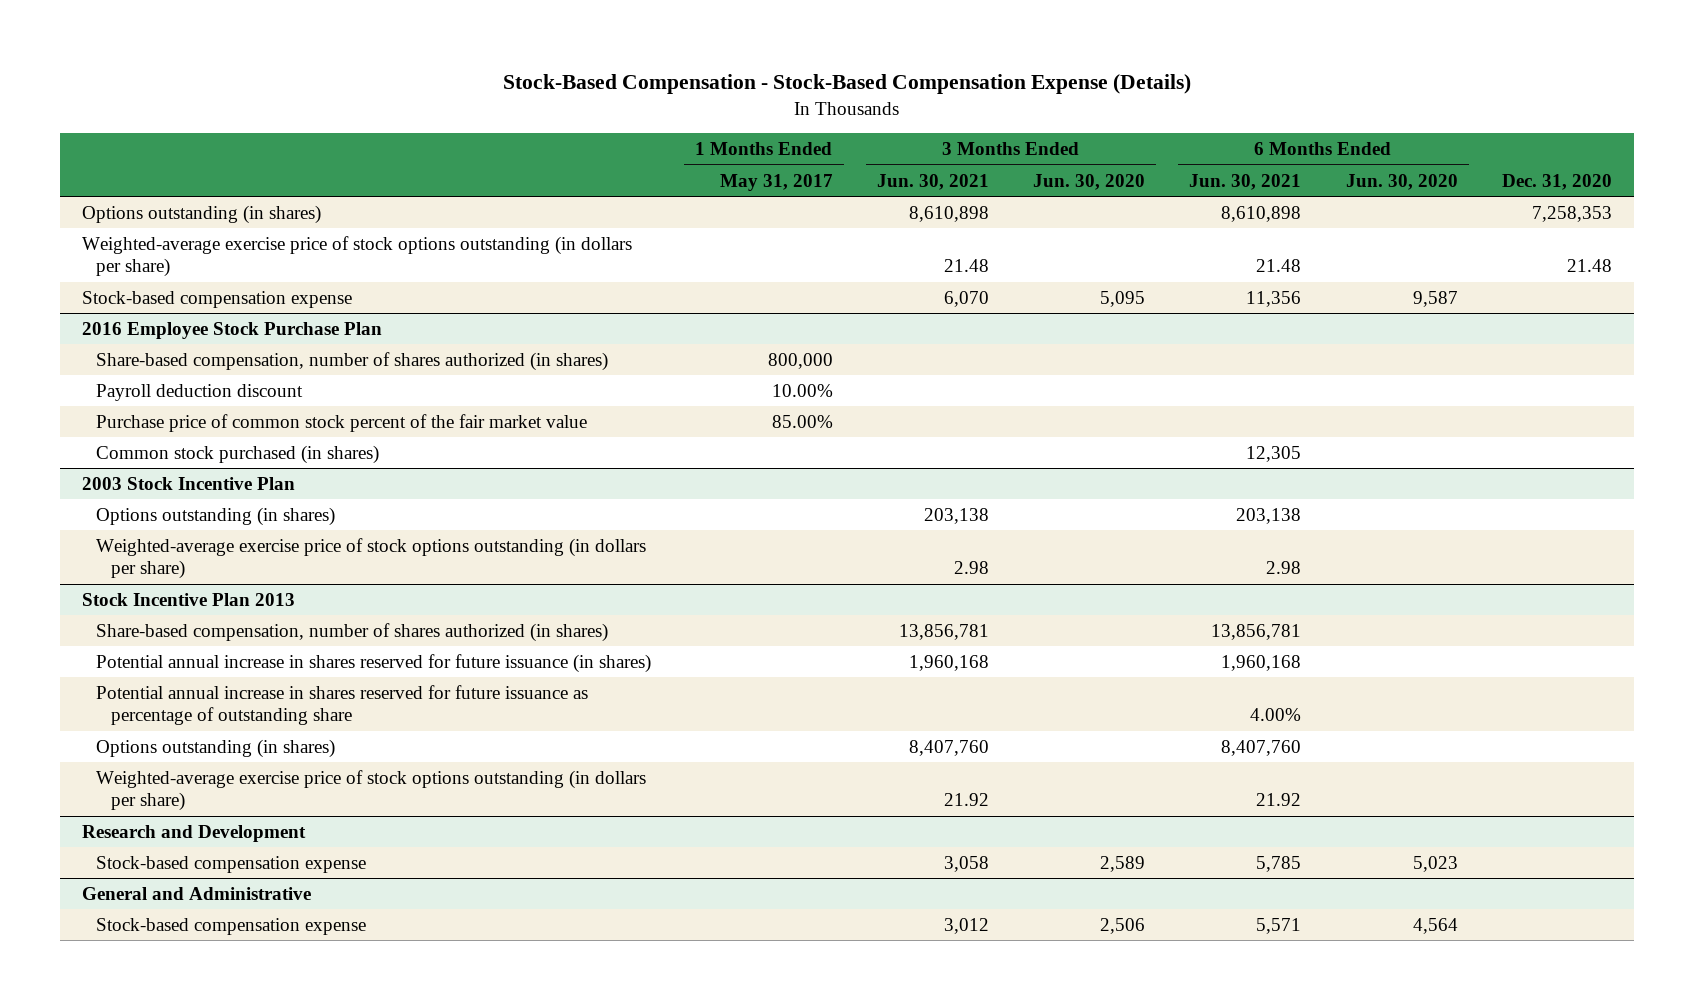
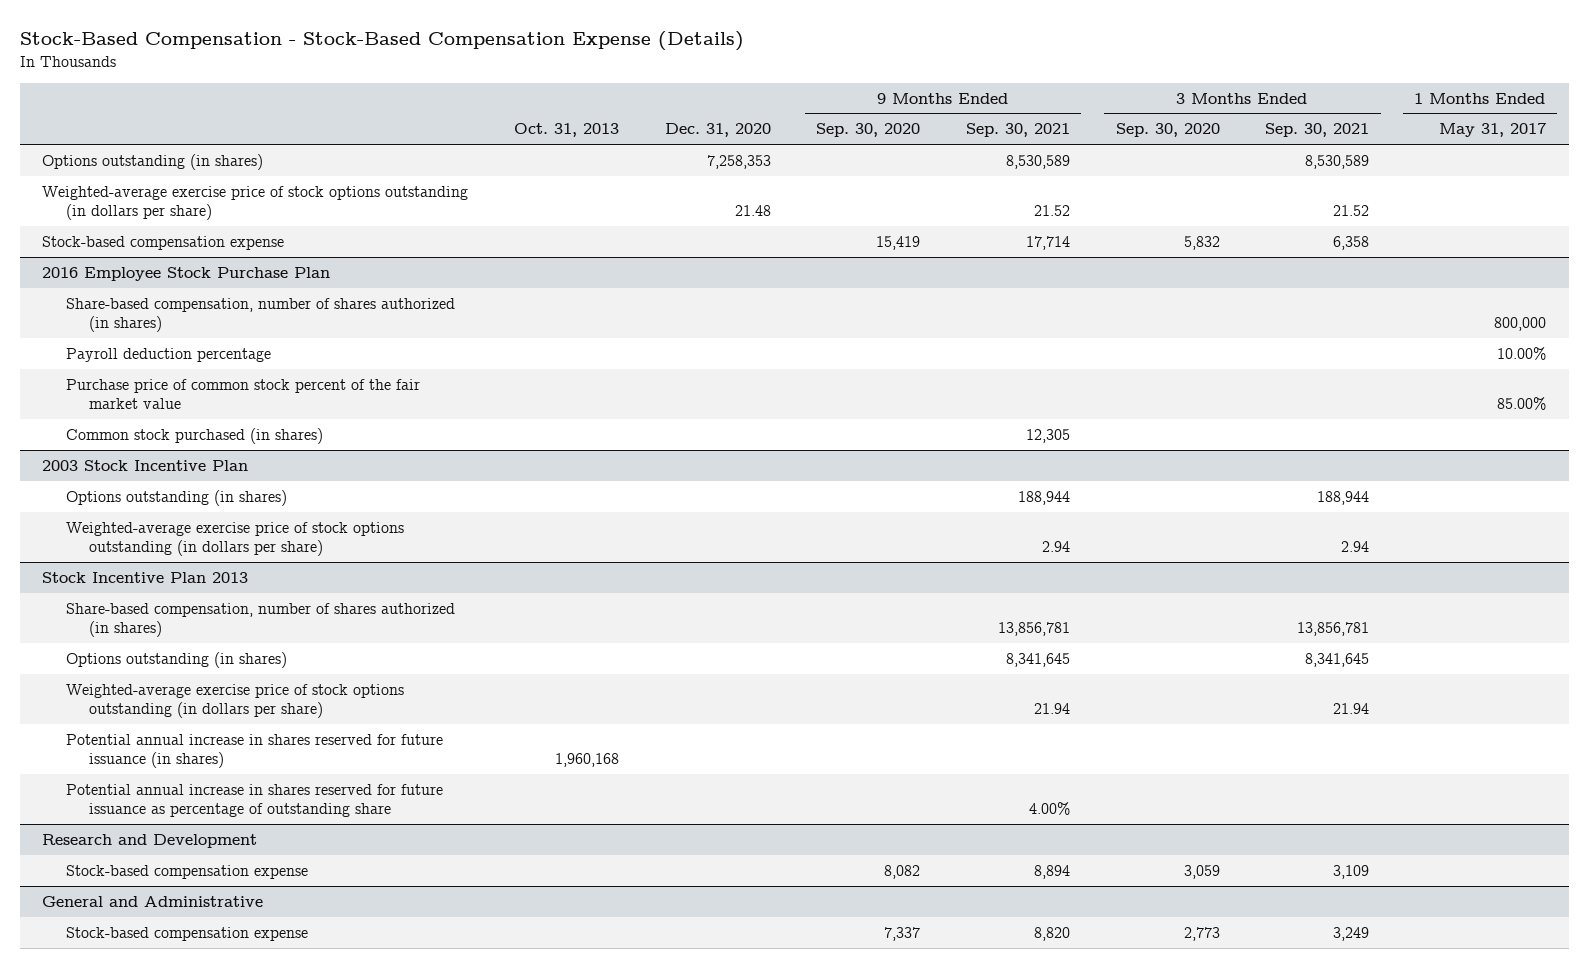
- | 1 Months Ended May 31, 2017 | 3 Months Ended Jun. 30, 2021 | 3 Months Ended Jun. 30, 2020 | 6 Months Ended Jun. 30, 2021 | 6 Months Ended Jun. 30, 2020 | Dec. 31, 2020
+ | Oct. 31, 2013 | Dec. 31, 2020 | 9 Months Ended Sep. 30, 2020 | 9 Months Ended Sep. 30, 2021 | 3 Months Ended Sep. 30, 2020 | 3 Months Ended Sep. 30, 2021 | 1 Months Ended May 31, 2017
@ 2016 Employee Stock Purchase Plan
- Payroll deduction discount | 10.00% | | | | |
+ Payroll deduction percentage | | | | | | | 10.00%
@ Stock Incentive Plan 2013
moved down: Potential annual increase in shares reserved for future issuance (in shares) | 1,960,168 | | | | | |
moved down: Potential annual increase in shares reserved for future issuance as percentage of outstanding share | | | | 4.00% | | |

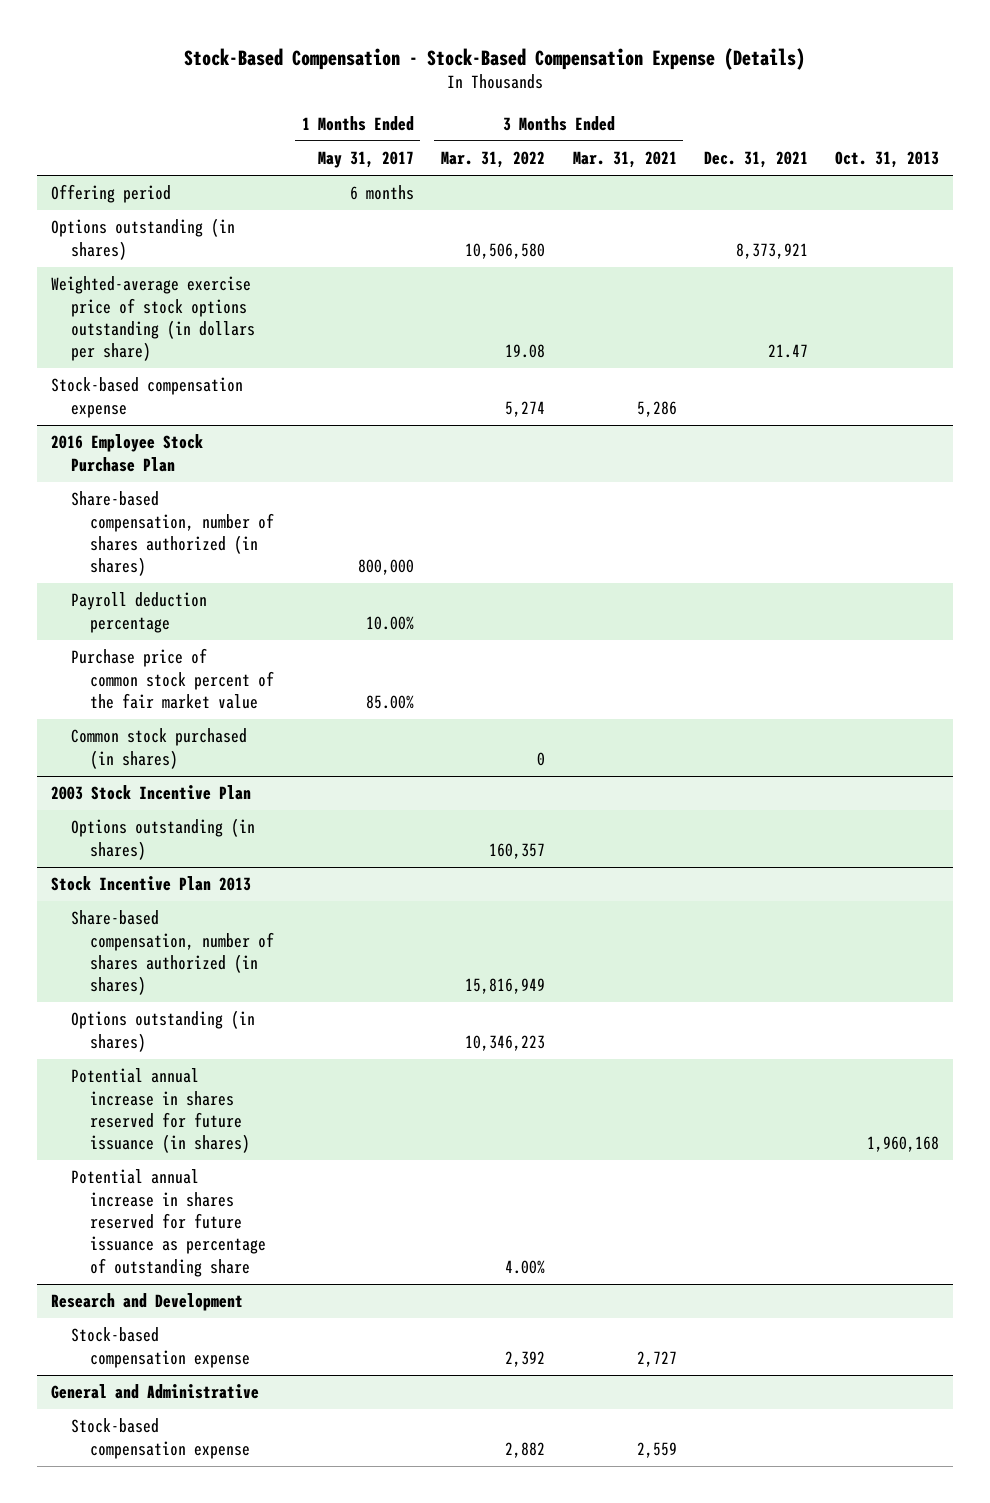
- | Oct. 31, 2013 | Dec. 31, 2020 | 9 Months Ended Sep. 30, 2020 | 9 Months Ended Sep. 30, 2021 | 3 Months Ended Sep. 30, 2020 | 3 Months Ended Sep. 30, 2021 | 1 Months Ended May 31, 2017
+ | 1 Months Ended May 31, 2017 | 3 Months Ended Mar. 31, 2022 | 3 Months Ended Mar. 31, 2021 | Dec. 31, 2021 | Oct. 31, 2013
+ Offering period | 6 months | | | |
@ 2003 Stock Incentive Plan
- Weighted-average exercise price of stock options outstanding (in dollars per share) | | | | 2.94 | | 2.94 |
@ Stock Incentive Plan 2013
- Weighted-average exercise price of stock options outstanding (in dollars per share) | | | | 21.94 | | 21.94 |

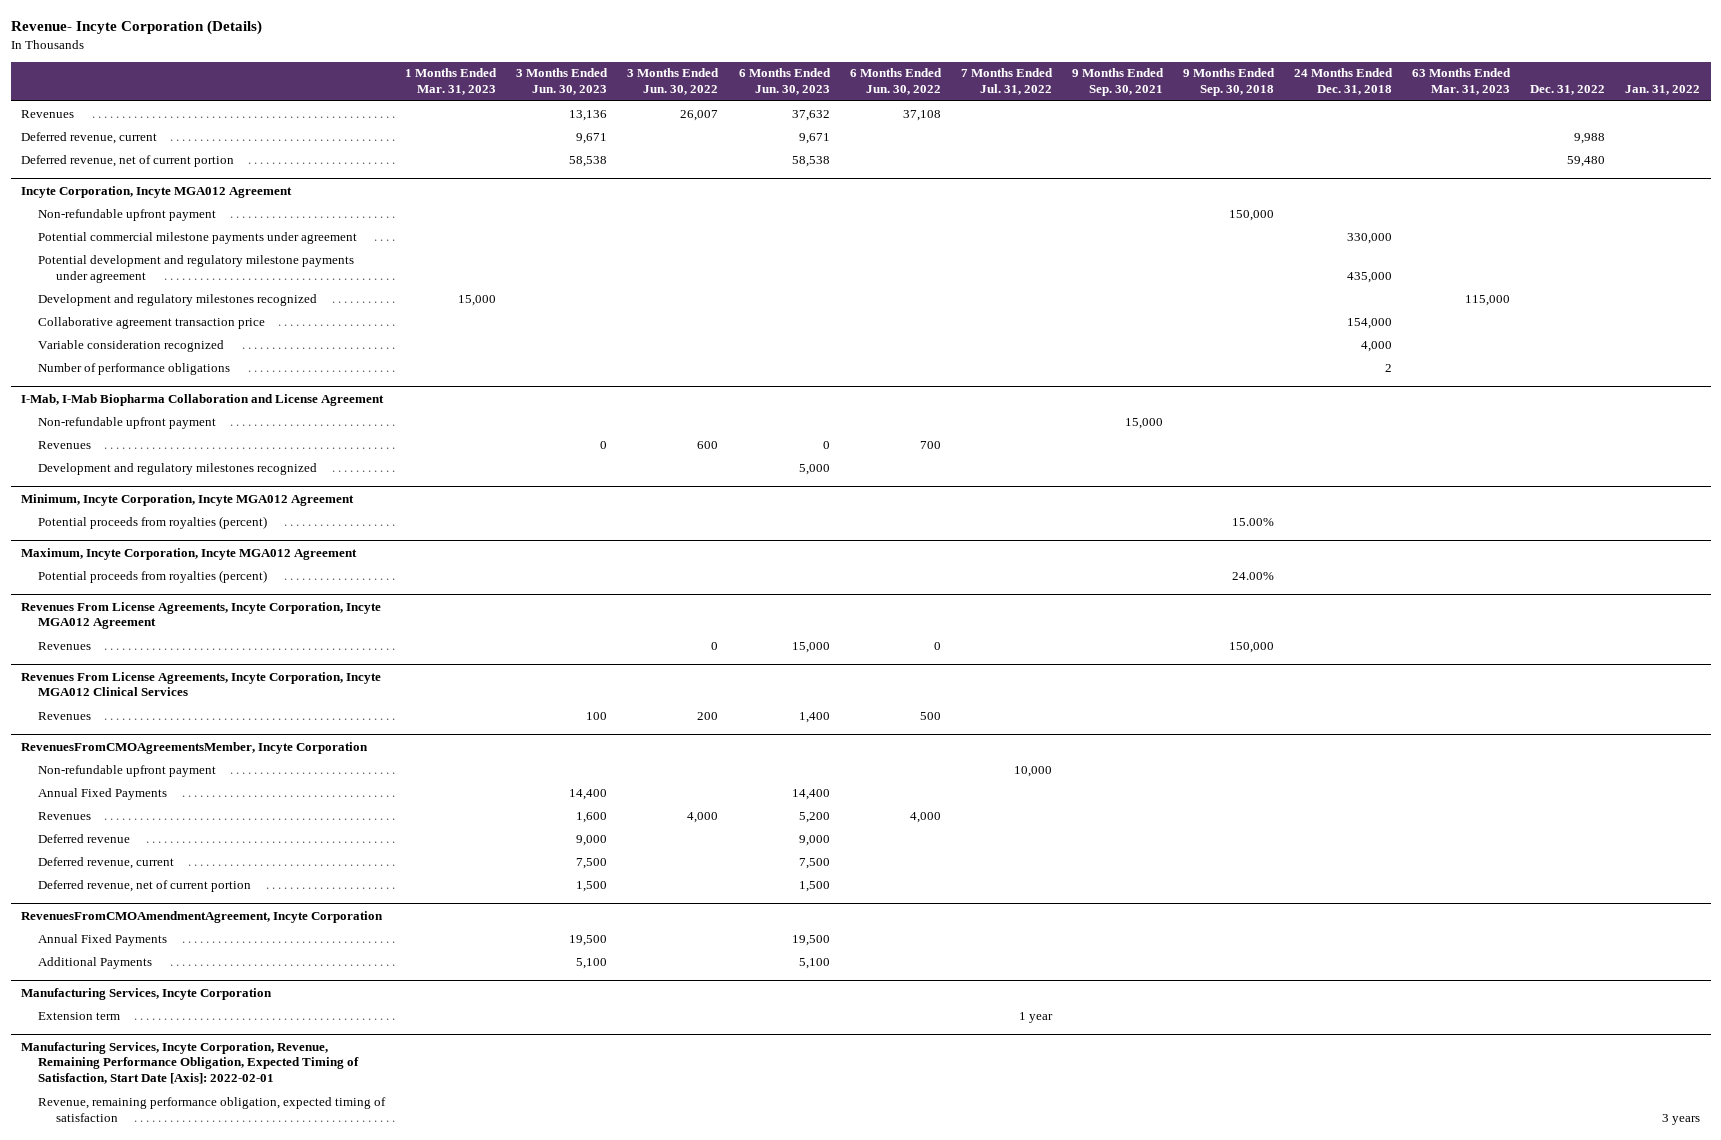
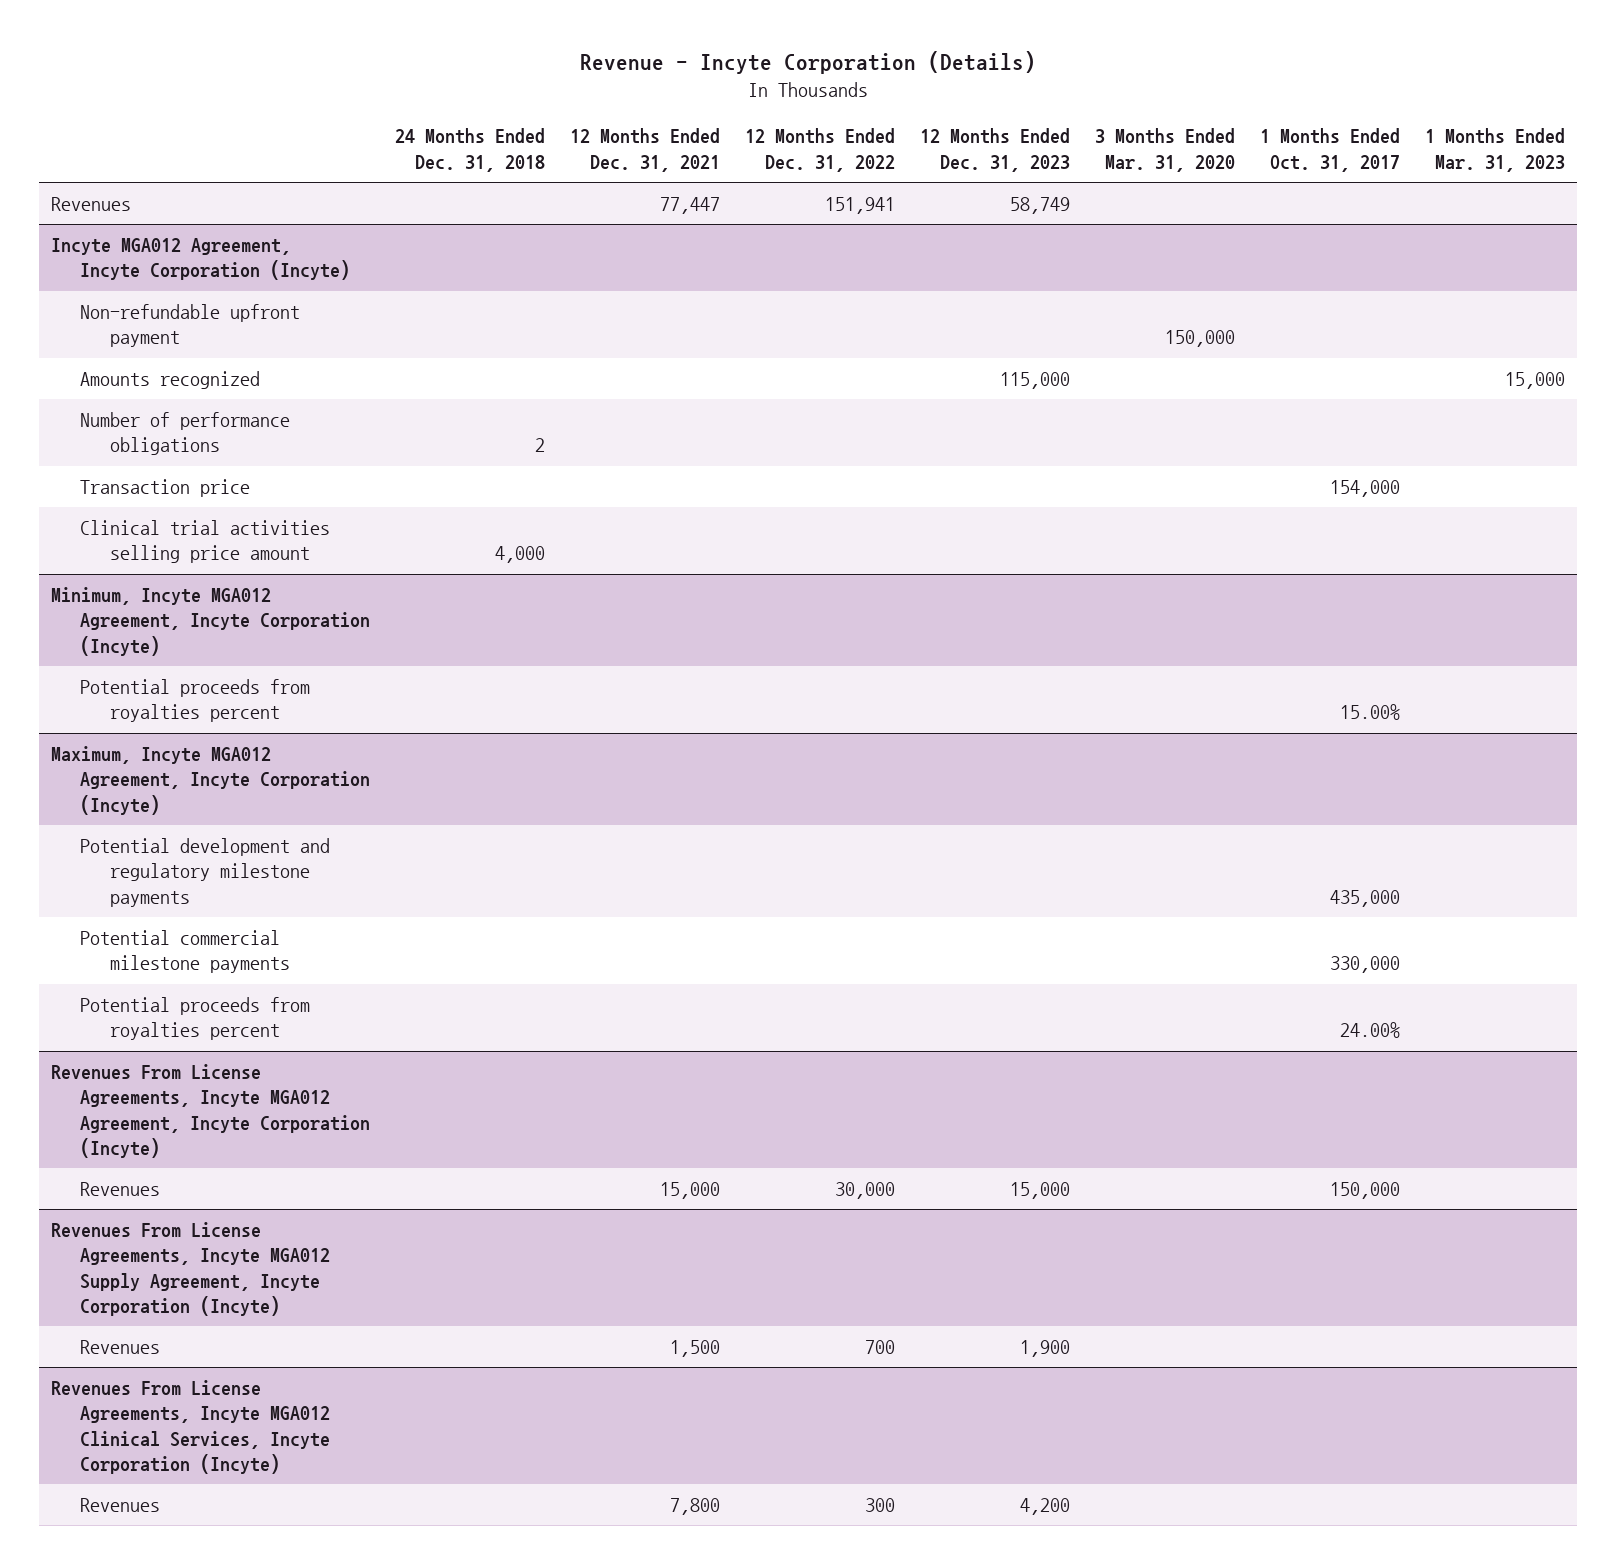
- Revenue- Incyte Corporation (Details)
+ Revenue - Incyte Corporation (Details)
- | 1 Months Ended Mar. 31, 2023 | 3 Months Ended Jun. 30, 2023 | 3 Months Ended Jun. 30, 2022 | 6 Months Ended Jun. 30, 2023 | 6 Months Ended Jun. 30, 2022 | 7 Months Ended Jul. 31, 2022 | 9 Months Ended Sep. 30, 2021 | 9 Months Ended Sep. 30, 2018 | 24 Months Ended Dec. 31, 2018 | 63 Months Ended Mar. 31, 2023 | Dec. 31, 2022 | Jan. 31, 2022
+ | 24 Months Ended Dec. 31, 2018 | 12 Months Ended Dec. 31, 2021 | 12 Months Ended Dec. 31, 2022 | 12 Months Ended Dec. 31, 2023 | 3 Months Ended Mar. 31, 2020 | 1 Months Ended Oct. 31, 2017 | 1 Months Ended Mar. 31, 2023
- Deferred revenue, current | | 9,671 | | 9,671 | | | | | | | 9,988 |
- Deferred revenue, net of current portion | | 58,538 | | 58,538 | | | | | | | 59,480 |
- Incyte Corporation, Incyte MGA012 Agreement
+ Incyte MGA012 Agreement, Incyte Corporation (Incyte)
- Potential commercial milestone payments under agreement | | | | | | | | | 330,000 | | |
- Potential development and regulatory milestone payments under agreement | | | | | | | | | 435,000 | | |
- Development and regulatory milestones recognized | 15,000 | | | | | | | | | 115,000 | |
- Collaborative agreement transaction price | | | | | | | | | 154,000 | | |
- Variable consideration recognized | | | | | | | | | 4,000 | | |
+ Amounts recognized | | | | 115,000 | | | 15,000
- I-Mab, I-Mab Biopharma Collaboration and License Agreement
- Non-refundable upfront payment | | | | | | | 15,000 | | | | |
- Revenues | | 0 | 600 | 0 | 700 | | | | | | |
- Development and regulatory milestones recognized | | | | 5,000 | | | | | | | |
- Minimum, Incyte Corporation, Incyte MGA012 Agreement
- Potential proceeds from royalties (percent) | | | | | | | | 15.00% | | | |
- Maximum, Incyte Corporation, Incyte MGA012 Agreement
- Potential proceeds from royalties (percent) | | | | | | | | 24.00% | | | |
- Revenues From License Agreements, Incyte Corporation, Incyte MGA012 Agreement
+ Transaction price | | | | | | 154,000 |
+ Clinical trial activities selling price amount | 4,000 | | | | | |
+ Minimum, Incyte MGA012 Agreement, Incyte Corporation (Incyte)
+ Potential proceeds from royalties percent | | | | | | 15.00% |
+ Maximum, Incyte MGA012 Agreement, Incyte Corporation (Incyte)
+ Potential development and regulatory milestone payments | | | | | | 435,000 |
+ Potential commercial milestone payments | | | | | | 330,000 |
+ Potential proceeds from royalties percent | | | | | | 24.00% |
+ Revenues From License Agreements, Incyte MGA012 Agreement, Incyte Corporation (Incyte)
- Revenues From License Agreements, Incyte Corporation, Incyte MGA012 Clinical Services
+ Revenues From License Agreements, Incyte MGA012 Supply Agreement, Incyte Corporation (Incyte)
+ Revenues | | 1,500 | 700 | 1,900 | | |
+ Revenues From License Agreements, Incyte MGA012 Clinical Services, Incyte Corporation (Incyte)
- RevenuesFromCMOAgreementsMember, Incyte Corporation
- Non-refundable upfront payment | | | | | | 10,000 | | | | | |
- Annual Fixed Payments | | 14,400 | | 14,400 | | | | | | | |
- Revenues | | 1,600 | 4,000 | 5,200 | 4,000 | | | | | | |
- Deferred revenue | | 9,000 | | 9,000 | | | | | | | |
- Deferred revenue, current | | 7,500 | | 7,500 | | | | | | | |
- Deferred revenue, net of current portion | | 1,500 | | 1,500 | | | | | | | |
- RevenuesFromCMOAmendmentAgreement, Incyte Corporation
- Annual Fixed Payments | | 19,500 | | 19,500 | | | | | | | |
- Additional Payments | | 5,100 | | 5,100 | | | | | | | |
- Manufacturing Services, Incyte Corporation
- Extension term | | | | | | 1 year | | | | | |
- Manufacturing Services, Incyte Corporation, Revenue, Remaining Performance Obligation, Expected Timing of Satisfaction, Start Date [Axis]: 2022-02-01
- Revenue, remaining performance obligation, expected timing of satisfaction | | | | | | | | | | | | 3 years

